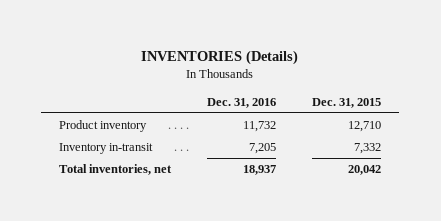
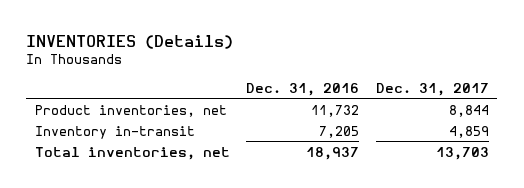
- | Dec. 31, 2016 | Dec. 31, 2015
+ | Dec. 31, 2016 | Dec. 31, 2017
- Product inventory | 11,732 | 12,710
+ Product inventories, net | 11,732 | 8,844

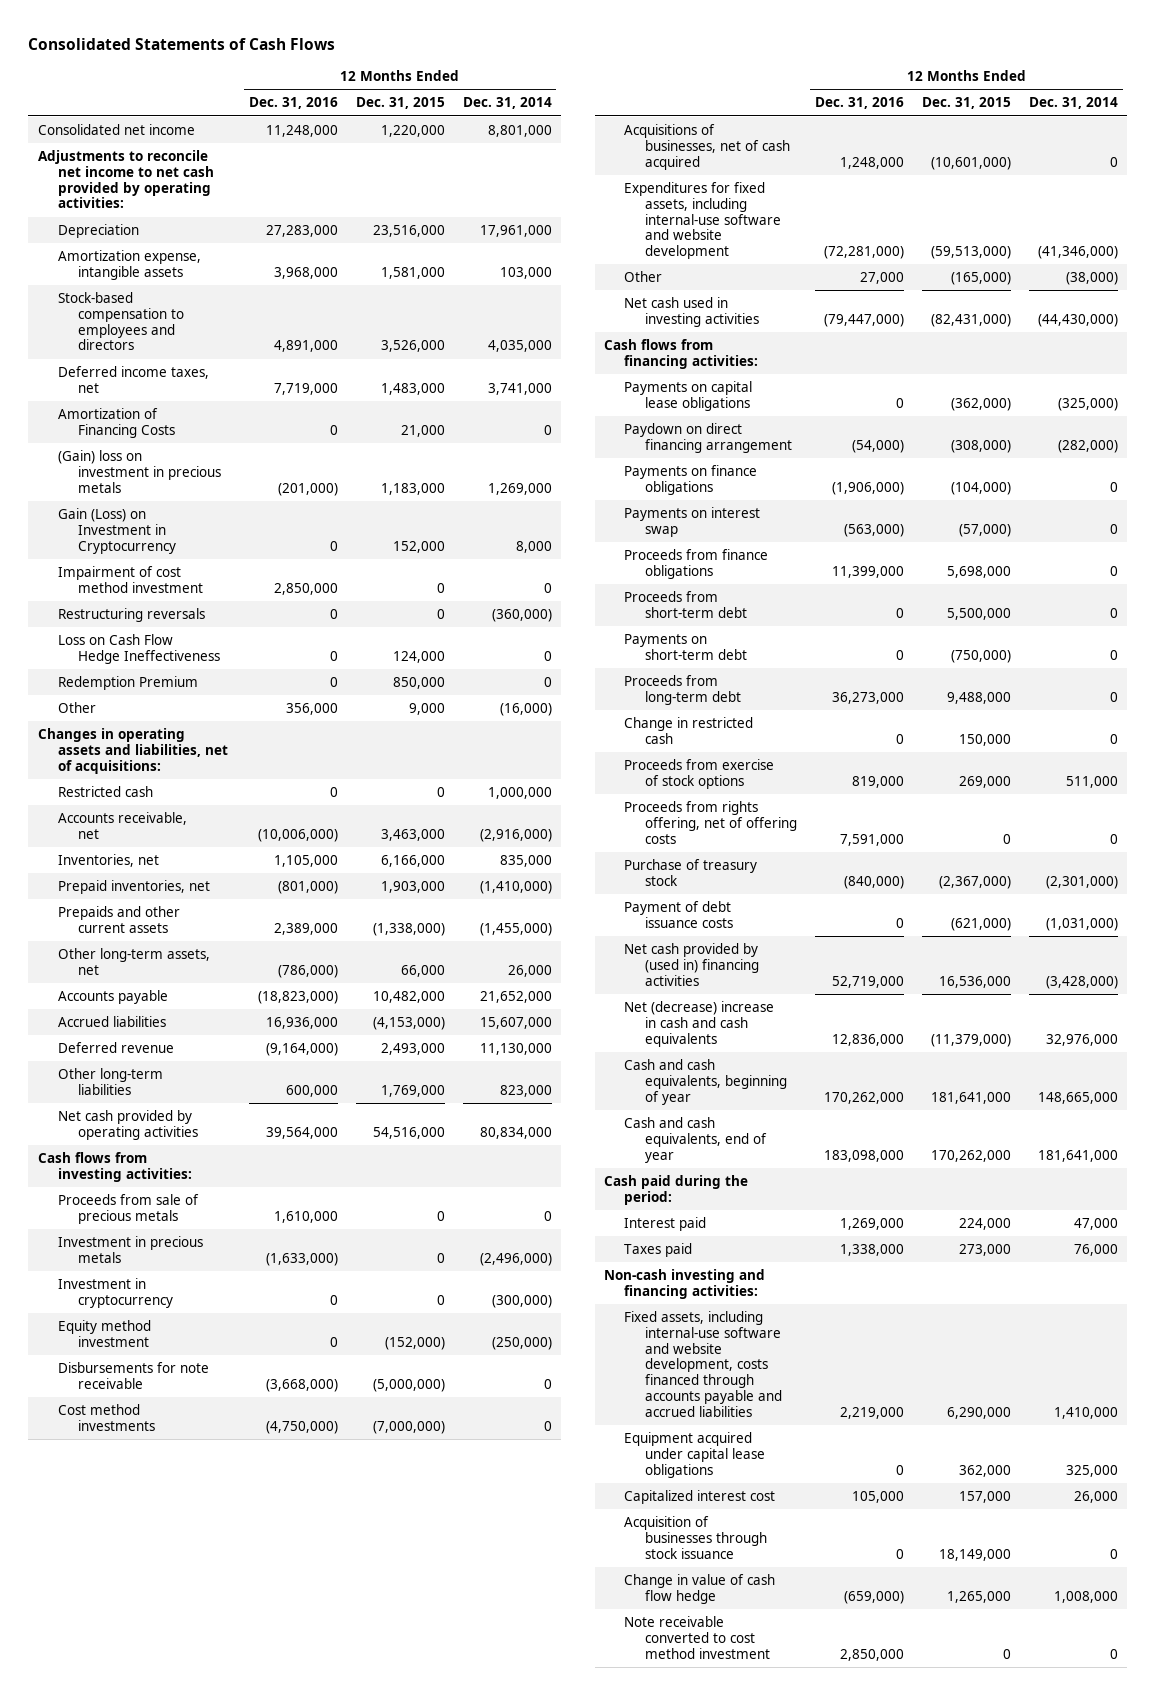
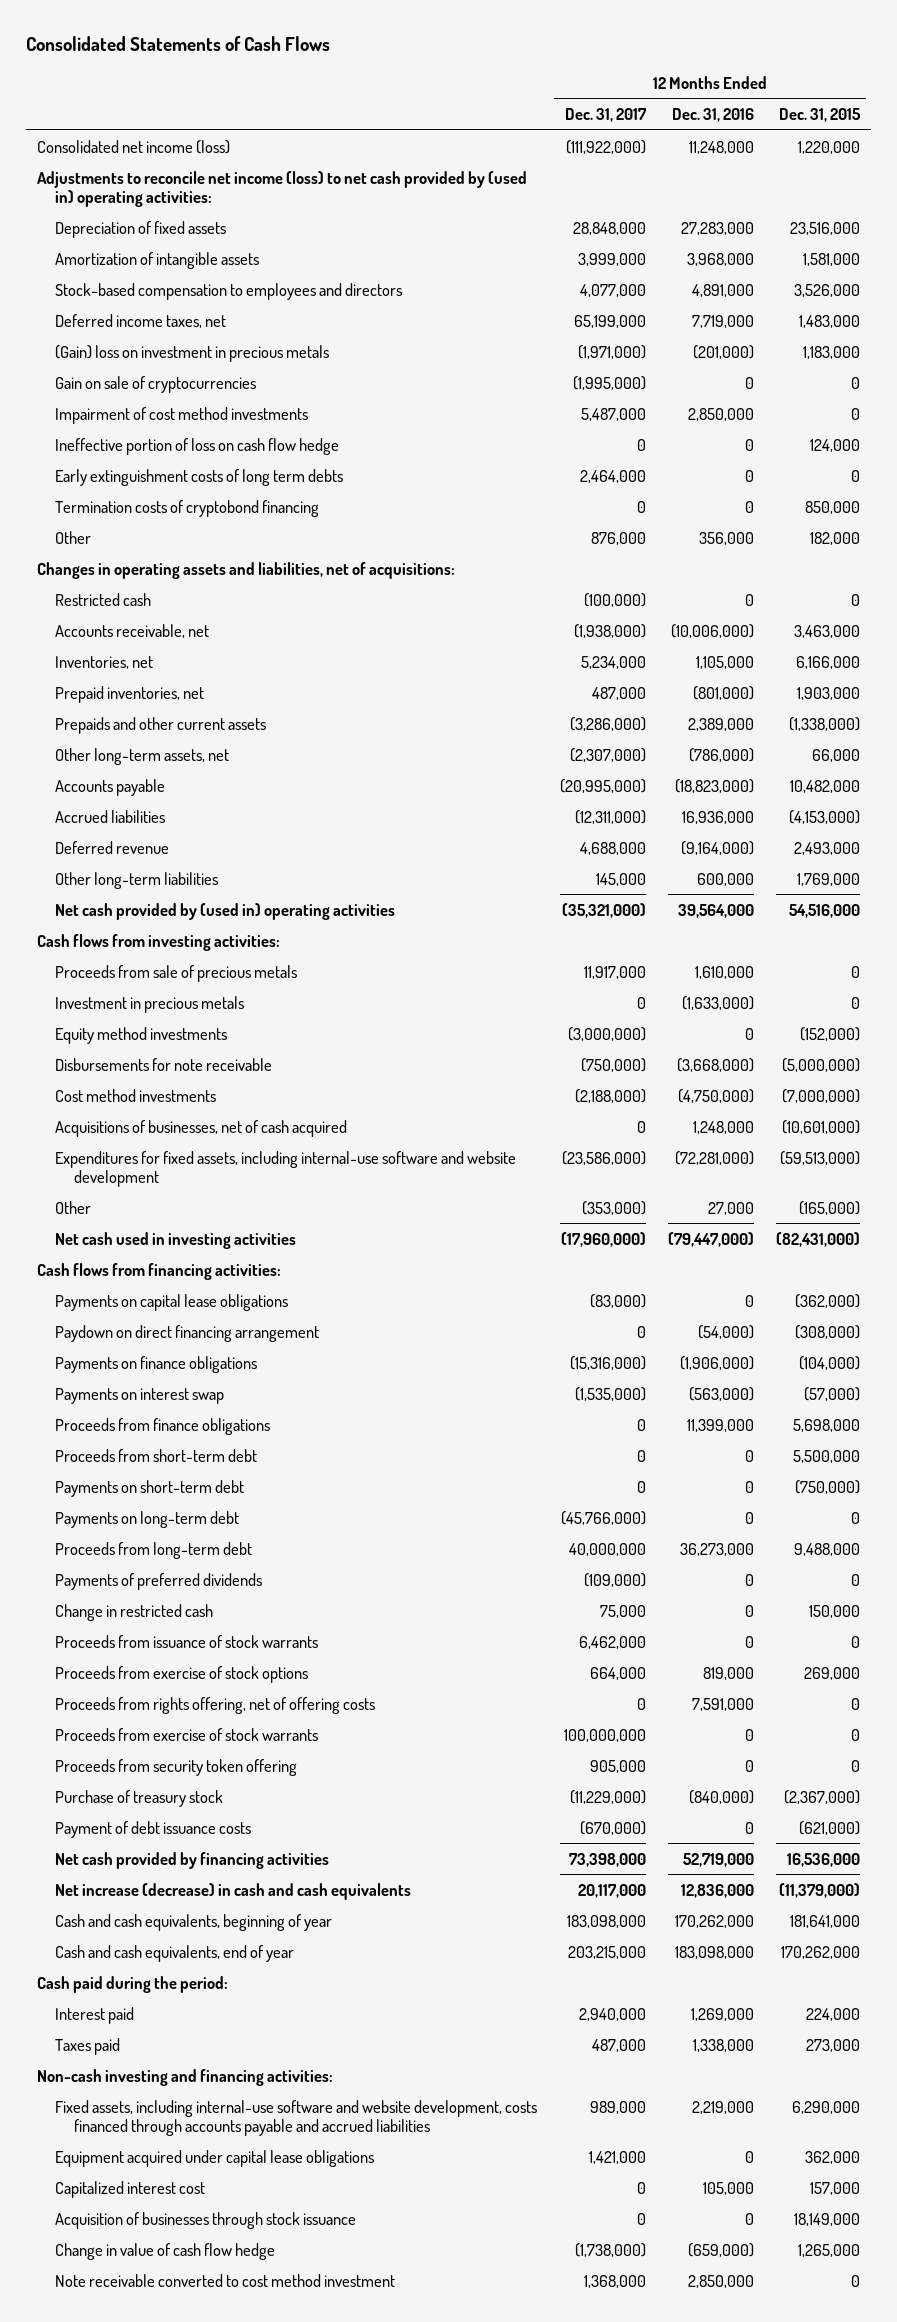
- | 12 Months Ended Dec. 31, 2016 | 12 Months Ended Dec. 31, 2015 | 12 Months Ended Dec. 31, 2014
+ | 12 Months Ended Dec. 31, 2017 | 12 Months Ended Dec. 31, 2016 | 12 Months Ended Dec. 31, 2015
- Consolidated net income | 11,248,000 | 1,220,000 | 8,801,000
- Adjustments to reconcile net income to net cash provided by operating activities:
- Depreciation | 27,283,000 | 23,516,000 | 17,961,000
- Amortization expense, intangible assets | 3,968,000 | 1,581,000 | 103,000
+ Consolidated net income (loss) | (111,922,000) | 11,248,000 | 1,220,000
+ Adjustments to reconcile net income (loss) to net cash provided by (used in) operating activities:
+ Depreciation of fixed assets | 28,848,000 | 27,283,000 | 23,516,000
+ Amortization of intangible assets | 3,999,000 | 3,968,000 | 1,581,000
- Amortization of Financing Costs | 0 | 21,000 | 0
- Gain (Loss) on Investment in Cryptocurrency | 0 | 152,000 | 8,000
- Impairment of cost method investment | 2,850,000 | 0 | 0
- Restructuring reversals | 0 | 0 | (360,000)
- Loss on Cash Flow Hedge Ineffectiveness | 0 | 124,000 | 0
- Redemption Premium | 0 | 850,000 | 0
- Other | 356,000 | 9,000 | (16,000)
+ Gain on sale of cryptocurrencies | (1,995,000) | 0 | 0
+ Impairment of cost method investments | 5,487,000 | 2,850,000 | 0
+ Ineffective portion of loss on cash flow hedge | 0 | 0 | 124,000
+ Early extinguishment costs of long term debts | 2,464,000 | 0 | 0
+ Termination costs of cryptobond financing | 0 | 0 | 850,000
+ Other | 876,000 | 356,000 | 182,000
- Net cash provided by operating activities | 39,564,000 | 54,516,000 | 80,834,000
+ Net cash provided by (used in) operating activities | (35,321,000) | 39,564,000 | 54,516,000
- Investment in cryptocurrency | 0 | 0 | (300,000)
- Equity method investment | 0 | (152,000) | (250,000)
+ Equity method investments | (3,000,000) | 0 | (152,000)
+ Payments on long-term debt | (45,766,000) | 0 | 0
+ Payments of preferred dividends | (109,000) | 0 | 0
+ Proceeds from issuance of stock warrants | 6,462,000 | 0 | 0
+ Proceeds from exercise of stock warrants | 100,000,000 | 0 | 0
+ Proceeds from security token offering | 905,000 | 0 | 0
- Net cash provided by (used in) financing activities | 52,719,000 | 16,536,000 | (3,428,000)
- Net (decrease) increase in cash and cash equivalents | 12,836,000 | (11,379,000) | 32,976,000
+ Net cash provided by financing activities | 73,398,000 | 52,719,000 | 16,536,000
+ Net increase (decrease) in cash and cash equivalents | 20,117,000 | 12,836,000 | (11,379,000)

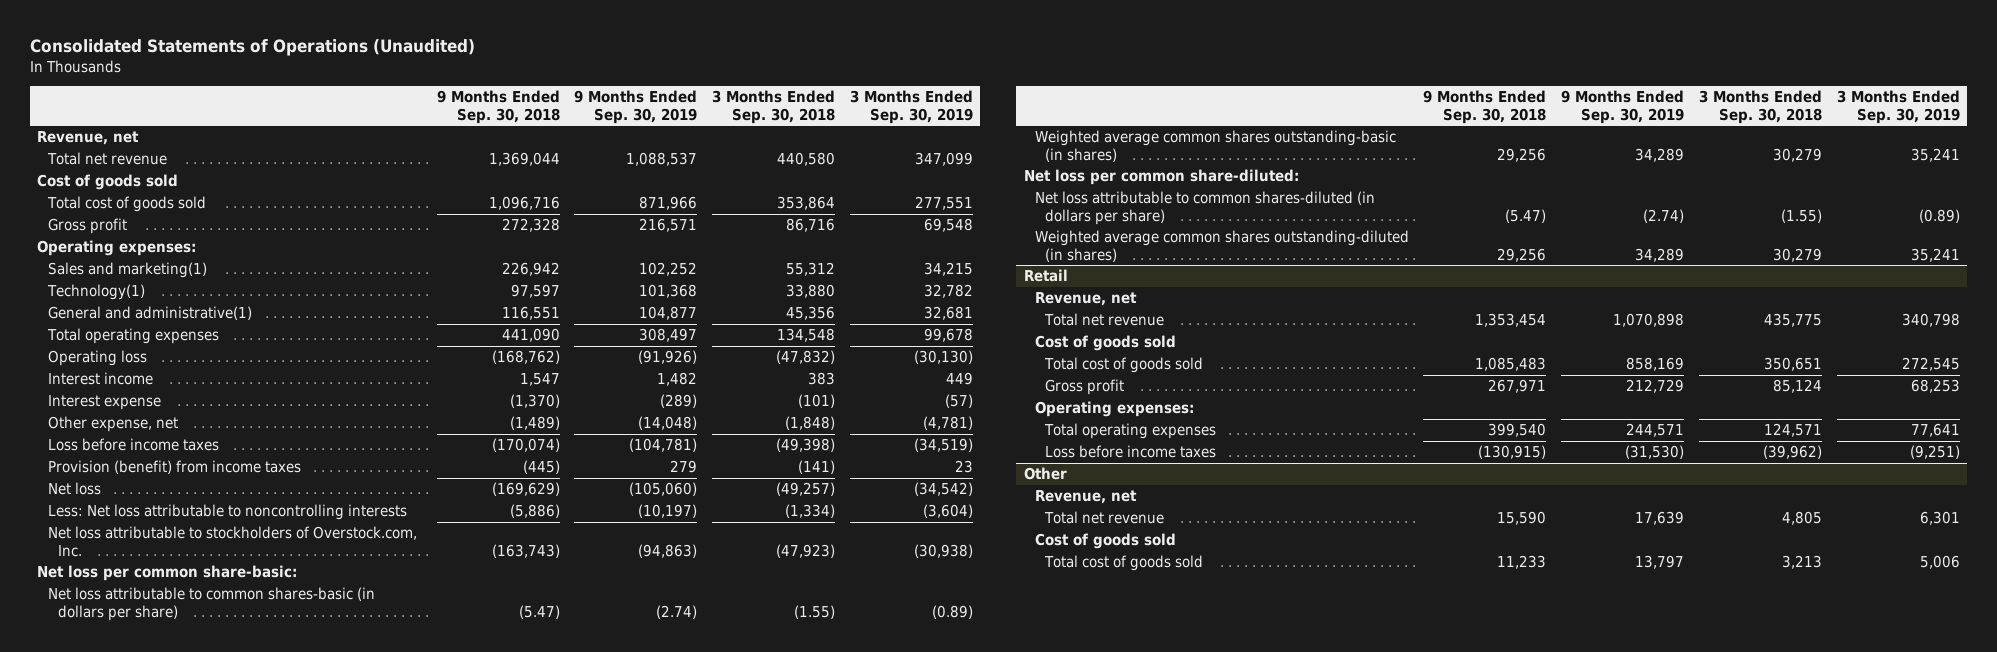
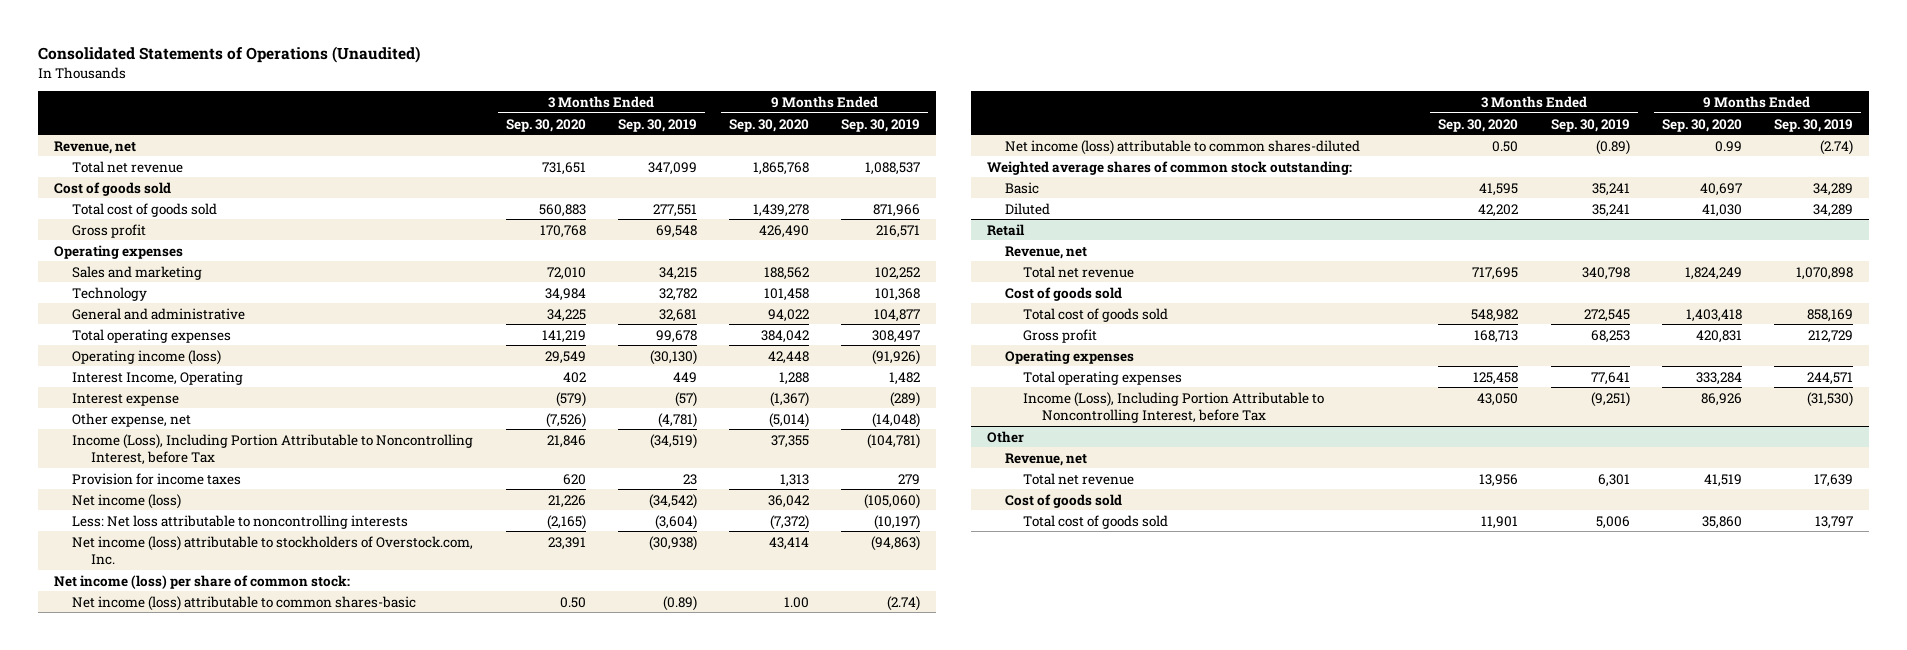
- | 9 Months Ended Sep. 30, 2018 | 9 Months Ended Sep. 30, 2019 | 3 Months Ended Sep. 30, 2018 | 3 Months Ended Sep. 30, 2019
+ | 3 Months Ended Sep. 30, 2020 | 3 Months Ended Sep. 30, 2019 | 9 Months Ended Sep. 30, 2020 | 9 Months Ended Sep. 30, 2019
- Operating expenses:
- Sales and marketing(1) | 226,942 | 102,252 | 55,312 | 34,215
- Technology(1) | 97,597 | 101,368 | 33,880 | 32,782
- General and administrative(1) | 116,551 | 104,877 | 45,356 | 32,681
+ Operating expenses
+ Sales and marketing | 72,010 | 34,215 | 188,562 | 102,252
+ Technology | 34,984 | 32,782 | 101,458 | 101,368
+ General and administrative | 34,225 | 32,681 | 94,022 | 104,877
- Operating loss | (168,762) | (91,926) | (47,832) | (30,130)
- Interest income | 1,547 | 1,482 | 383 | 449
+ Operating income (loss) | 29,549 | (30,130) | 42,448 | (91,926)
+ Interest Income, Operating | 402 | 449 | 1,288 | 1,482
- Loss before income taxes | (170,074) | (104,781) | (49,398) | (34,519)
- Provision (benefit) from income taxes | (445) | 279 | (141) | 23
- Net loss | (169,629) | (105,060) | (49,257) | (34,542)
+ Income (Loss), Including Portion Attributable to Noncontrolling Interest, before Tax | 21,846 | (34,519) | 37,355 | (104,781)
+ Provision for income taxes | 620 | 23 | 1,313 | 279
+ Net income (loss) | 21,226 | (34,542) | 36,042 | (105,060)
- Net loss attributable to stockholders of Overstock.com, Inc. | (163,743) | (94,863) | (47,923) | (30,938)
- Net loss per common share-basic:
- Net loss attributable to common shares-basic (in dollars per share) | (5.47) | (2.74) | (1.55) | (0.89)
- Weighted average common shares outstanding-basic (in shares) | 29,256 | 34,289 | 30,279 | 35,241
- Net loss per common share-diluted:
- Net loss attributable to common shares-diluted (in dollars per share) | (5.47) | (2.74) | (1.55) | (0.89)
- Weighted average common shares outstanding-diluted (in shares) | 29,256 | 34,289 | 30,279 | 35,241
+ Net income (loss) attributable to stockholders of Overstock.com, Inc. | 23,391 | (30,938) | 43,414 | (94,863)
+ Net income (loss) per share of common stock:
+ Net income (loss) attributable to common shares-basic | 0.50 | (0.89) | 1.00 | (2.74)
+ Net income (loss) attributable to common shares-diluted | 0.50 | (0.89) | 0.99 | (2.74)
+ Weighted average shares of common stock outstanding:
+ Basic | 41,595 | 35,241 | 40,697 | 34,289
+ Diluted | 42,202 | 35,241 | 41,030 | 34,289
@ Retail
- Operating expenses:
+ Operating expenses
- Loss before income taxes | (130,915) | (31,530) | (39,962) | (9,251)
+ Income (Loss), Including Portion Attributable to Noncontrolling Interest, before Tax | 43,050 | (9,251) | 86,926 | (31,530)

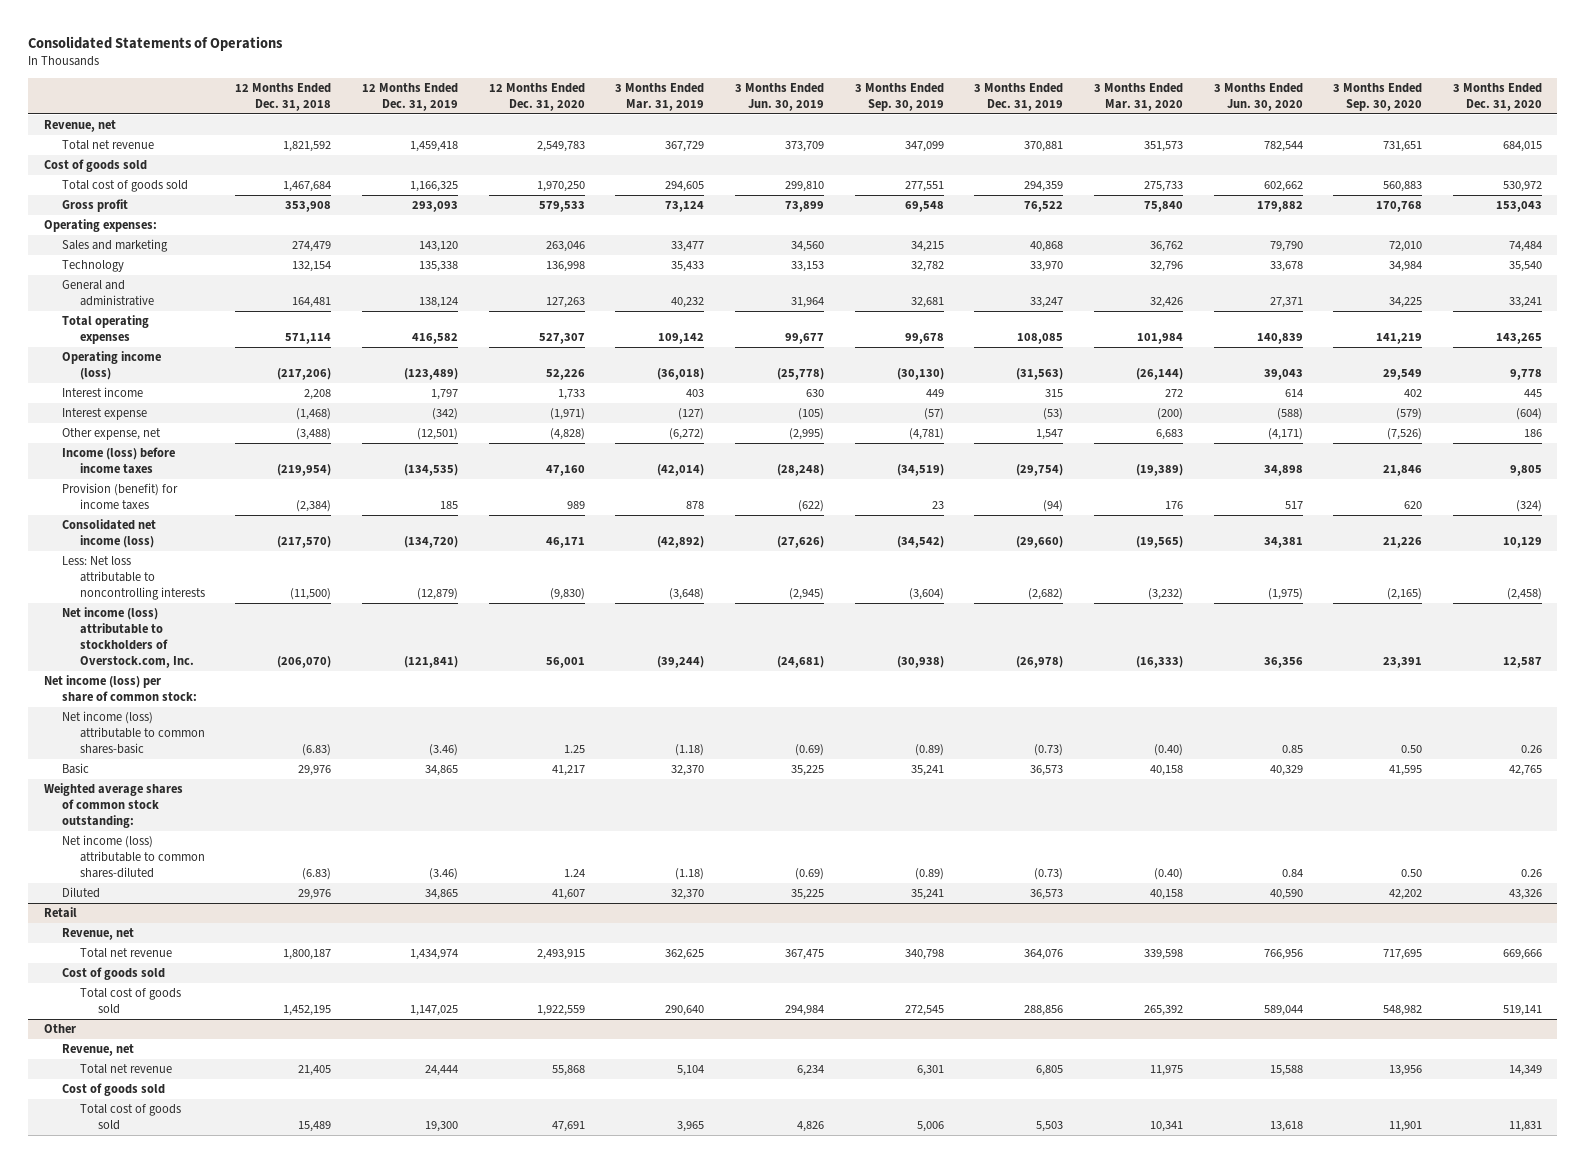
- Consolidated Statements of Operations (Unaudited)
+ Consolidated Statements of Operations
- | 3 Months Ended Sep. 30, 2020 | 3 Months Ended Sep. 30, 2019 | 9 Months Ended Sep. 30, 2020 | 9 Months Ended Sep. 30, 2019
+ | 12 Months Ended Dec. 31, 2018 | 12 Months Ended Dec. 31, 2019 | 12 Months Ended Dec. 31, 2020 | 3 Months Ended Mar. 31, 2019 | 3 Months Ended Jun. 30, 2019 | 3 Months Ended Sep. 30, 2019 | 3 Months Ended Dec. 31, 2019 | 3 Months Ended Mar. 31, 2020 | 3 Months Ended Jun. 30, 2020 | 3 Months Ended Sep. 30, 2020 | 3 Months Ended Dec. 31, 2020
- Operating expenses
+ Operating expenses:
- Interest Income, Operating | 402 | 449 | 1,288 | 1,482
+ Interest income | 2,208 | 1,797 | 1,733 | 403 | 630 | 449 | 315 | 272 | 614 | 402 | 445
- Income (Loss), Including Portion Attributable to Noncontrolling Interest, before Tax | 21,846 | (34,519) | 37,355 | (104,781)
- Provision for income taxes | 620 | 23 | 1,313 | 279
- Net income (loss) | 21,226 | (34,542) | 36,042 | (105,060)
+ Income (loss) before income taxes | (219,954) | (134,535) | 47,160 | (42,014) | (28,248) | (34,519) | (29,754) | (19,389) | 34,898 | 21,846 | 9,805
+ Provision (benefit) for income taxes | (2,384) | 185 | 989 | 878 | (622) | 23 | (94) | 176 | 517 | 620 | (324)
+ Consolidated net income (loss) | (217,570) | (134,720) | 46,171 | (42,892) | (27,626) | (34,542) | (29,660) | (19,565) | 34,381 | 21,226 | 10,129
moved down: Weighted average shares of common stock outstanding:
moved down: Net income (loss) attributable to common shares-diluted | (6.83) | (3.46) | 1.24 | (1.18) | (0.69) | (0.89) | (0.73) | (0.40) | 0.84 | 0.50 | 0.26
@ Retail
- Gross profit | 168,713 | 68,253 | 420,831 | 212,729
- Operating expenses
- Total operating expenses | 125,458 | 77,641 | 333,284 | 244,571
- Income (Loss), Including Portion Attributable to Noncontrolling Interest, before Tax | 43,050 | (9,251) | 86,926 | (31,530)

